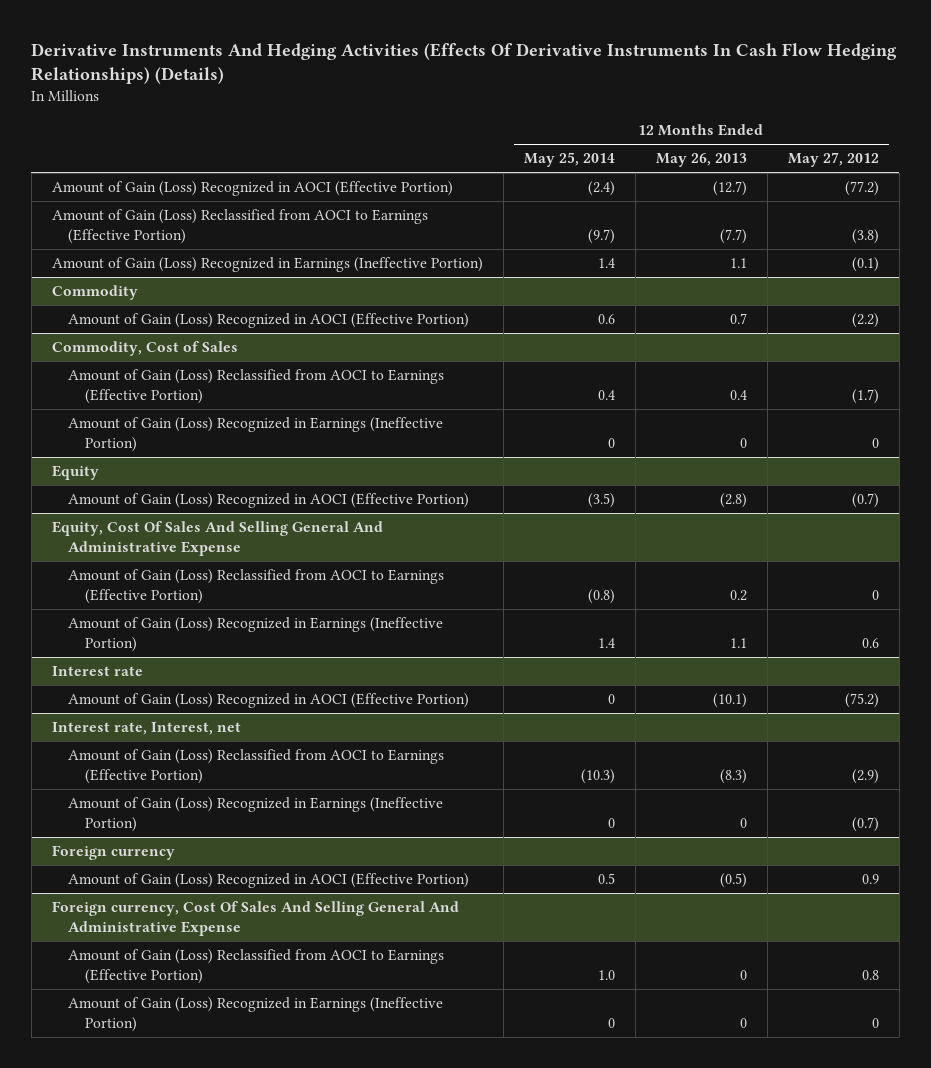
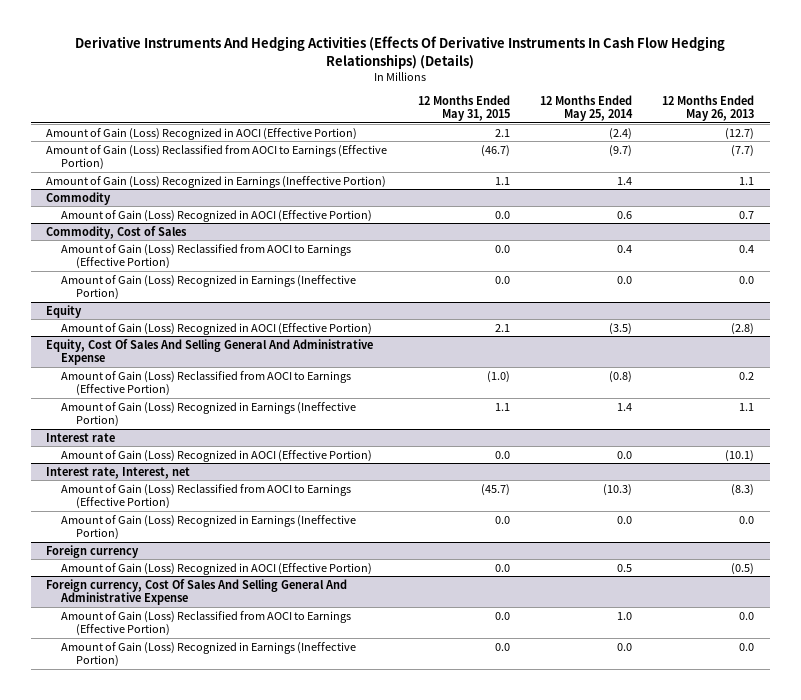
- | 12 Months Ended May 25, 2014 | 12 Months Ended May 26, 2013 | 12 Months Ended May 27, 2012
+ | 12 Months Ended May 31, 2015 | 12 Months Ended May 25, 2014 | 12 Months Ended May 26, 2013
@ Commodity, Cost of Sales
- Amount of Gain (Loss) Recognized in Earnings (Ineffective Portion) | 0 | 0 | 0
+ Amount of Gain (Loss) Recognized in Earnings (Ineffective Portion) | 0.0 | 0.0 | 0.0
@ Interest rate
- Amount of Gain (Loss) Recognized in AOCI (Effective Portion) | 0 | (10.1) | (75.2)
+ Amount of Gain (Loss) Recognized in AOCI (Effective Portion) | 0.0 | 0.0 | (10.1)
@ Interest rate, Interest, net
- Amount of Gain (Loss) Recognized in Earnings (Ineffective Portion) | 0 | 0 | (0.7)
+ Amount of Gain (Loss) Recognized in Earnings (Ineffective Portion) | 0.0 | 0.0 | 0.0
@ Foreign currency, Cost Of Sales And Selling General And Administrative Expense
- Amount of Gain (Loss) Reclassified from AOCI to Earnings (Effective Portion) | 1.0 | 0 | 0.8
- Amount of Gain (Loss) Recognized in Earnings (Ineffective Portion) | 0 | 0 | 0
+ Amount of Gain (Loss) Reclassified from AOCI to Earnings (Effective Portion) | 0.0 | 1.0 | 0.0
+ Amount of Gain (Loss) Recognized in Earnings (Ineffective Portion) | 0.0 | 0.0 | 0.0

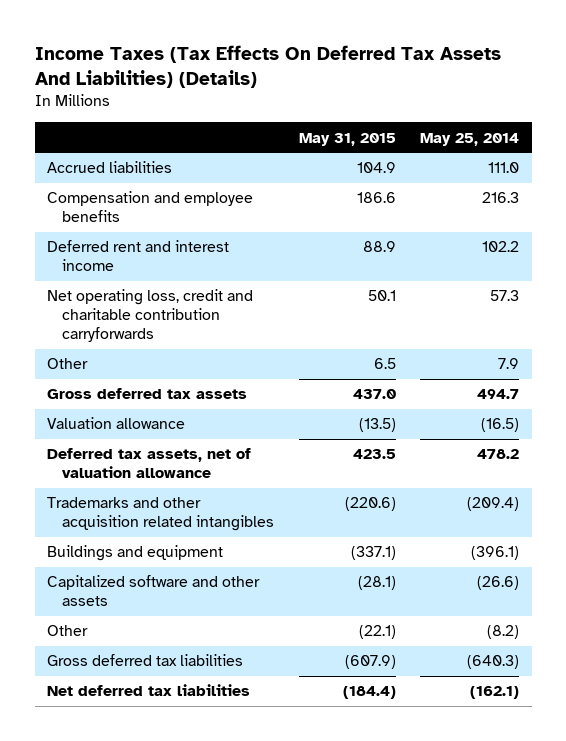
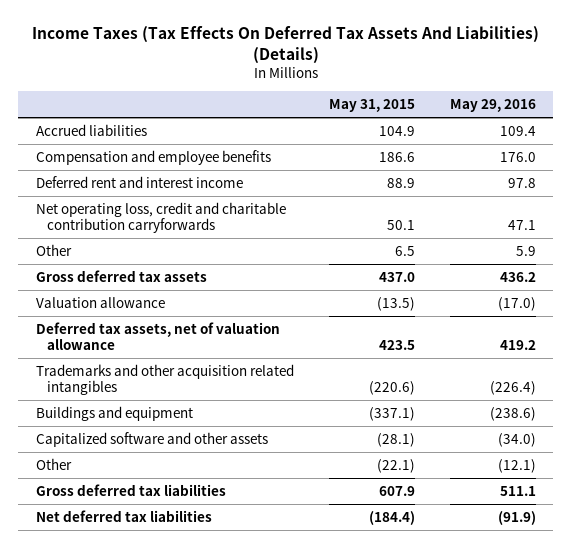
- | May 31, 2015 | May 25, 2014
+ | May 31, 2015 | May 29, 2016
- Gross deferred tax liabilities | (607.9) | (640.3)
+ Gross deferred tax liabilities | 607.9 | 511.1

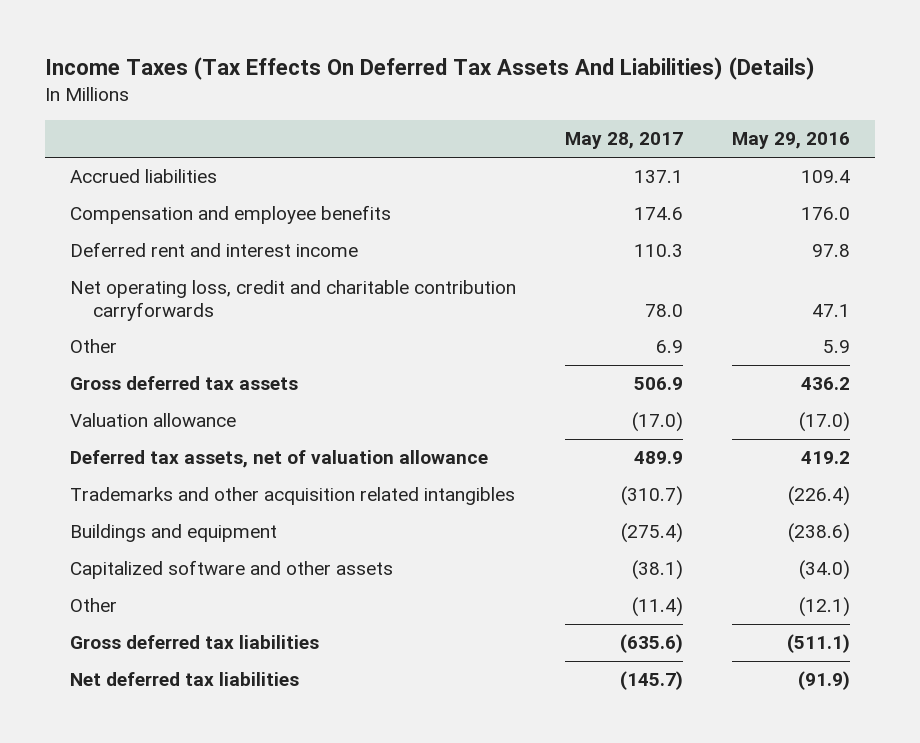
- | May 31, 2015 | May 29, 2016
+ | May 28, 2017 | May 29, 2016
- Gross deferred tax liabilities | 607.9 | 511.1
+ Gross deferred tax liabilities | (635.6) | (511.1)

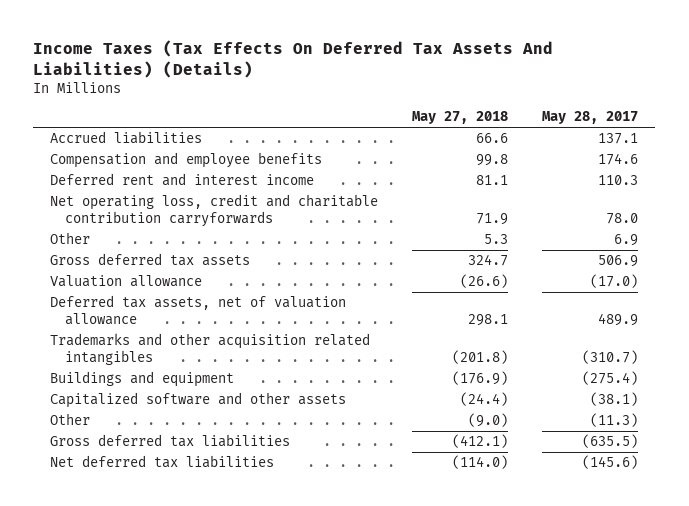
- | May 28, 2017 | May 29, 2016
+ | May 27, 2018 | May 28, 2017
- Other | (11.4) | (12.1)
- Gross deferred tax liabilities | (635.6) | (511.1)
- Net deferred tax liabilities | (145.7) | (91.9)
+ Other | (9.0) | (11.3)
+ Gross deferred tax liabilities | (412.1) | (635.5)
+ Net deferred tax liabilities | (114.0) | (145.6)

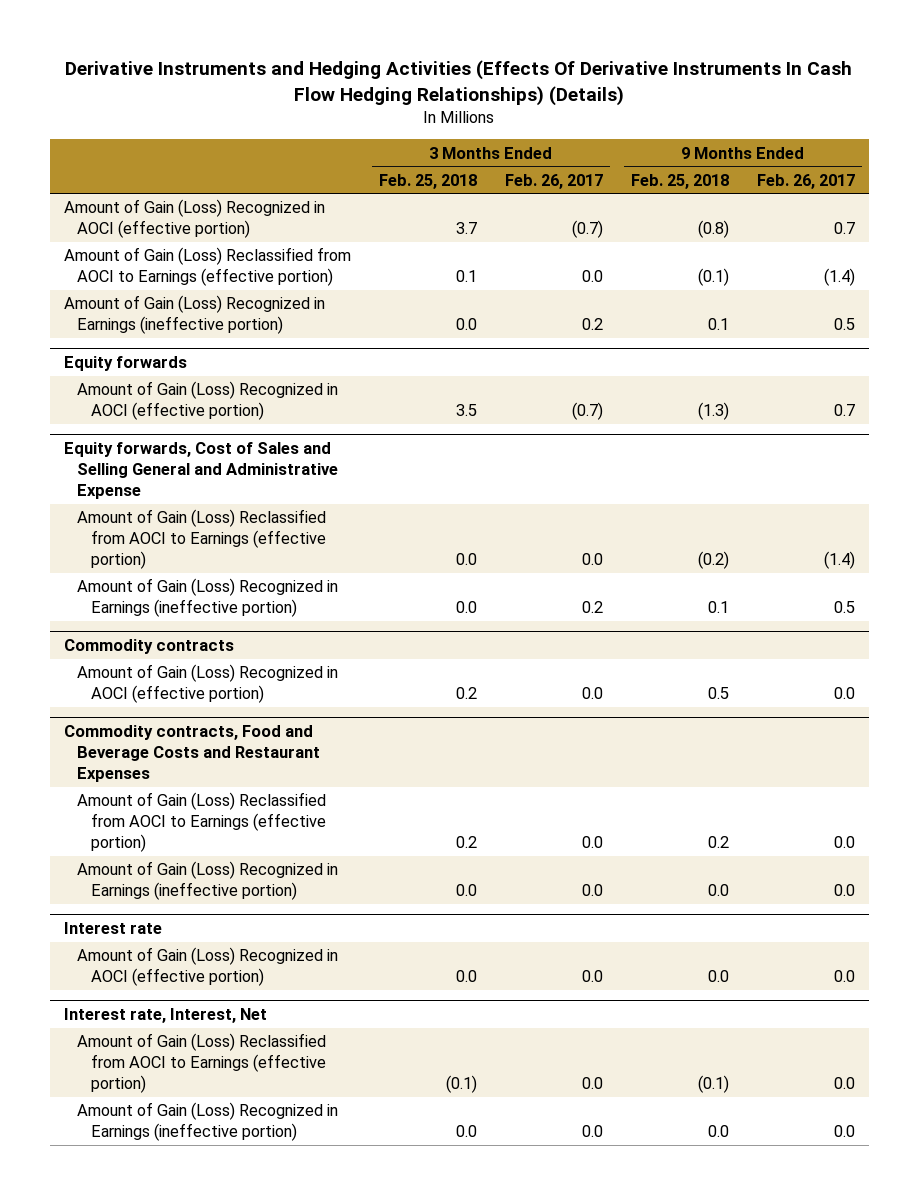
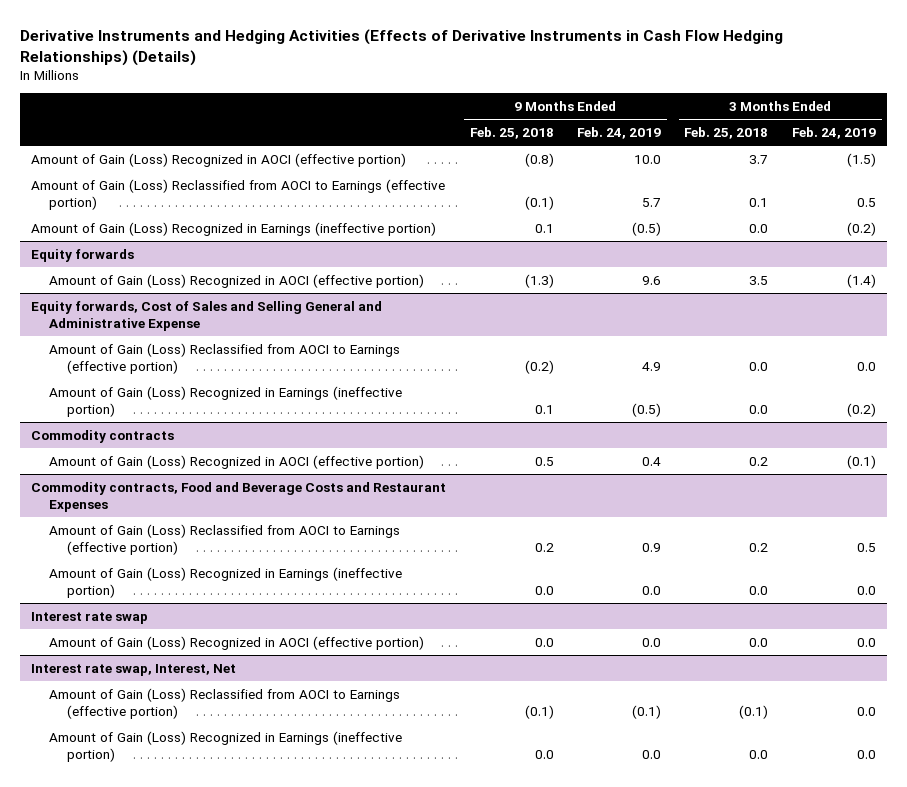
- Derivative Instruments and Hedging Activities (Effects Of Derivative Instruments In Cash Flow Hedging Relationships) (Details)
+ Derivative Instruments and Hedging Activities (Effects of Derivative Instruments in Cash Flow Hedging Relationships) (Details)
- | 3 Months Ended Feb. 25, 2018 | 3 Months Ended Feb. 26, 2017 | 9 Months Ended Feb. 25, 2018 | 9 Months Ended Feb. 26, 2017
+ | 9 Months Ended Feb. 25, 2018 | 9 Months Ended Feb. 24, 2019 | 3 Months Ended Feb. 25, 2018 | 3 Months Ended Feb. 24, 2019
- Interest rate
+ Interest rate swap
- Interest rate, Interest, Net
+ Interest rate swap, Interest, Net

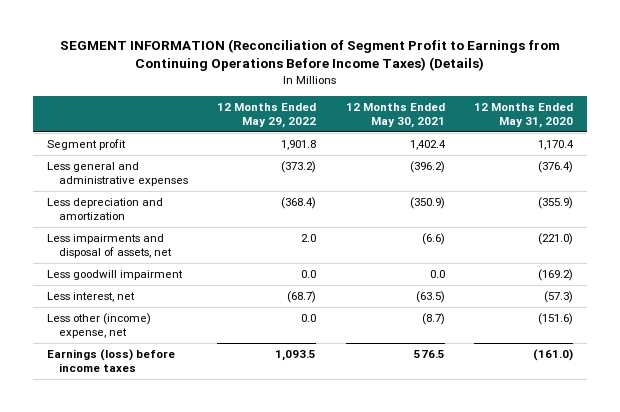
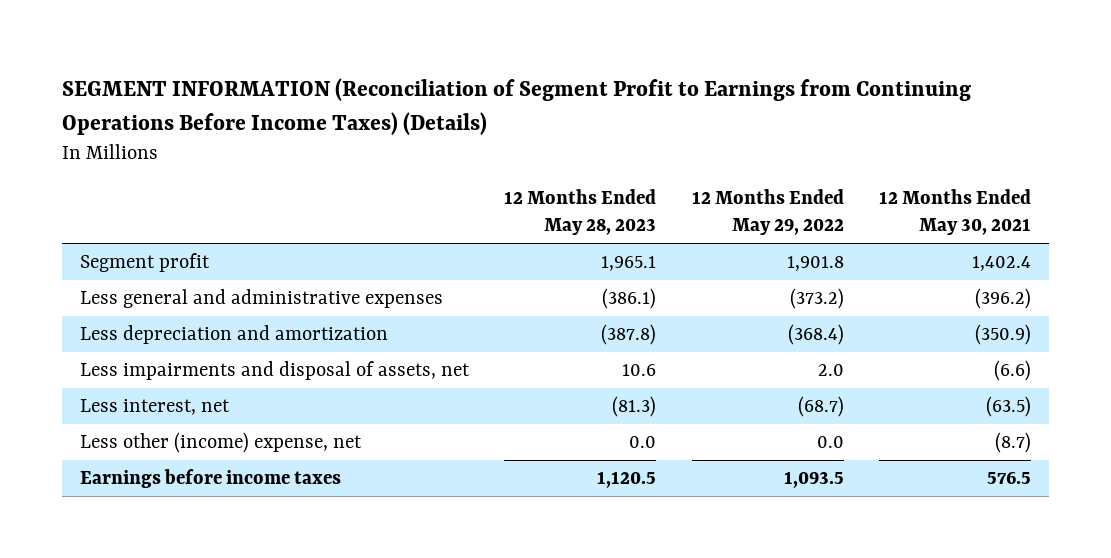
- | 12 Months Ended May 29, 2022 | 12 Months Ended May 30, 2021 | 12 Months Ended May 31, 2020
+ | 12 Months Ended May 28, 2023 | 12 Months Ended May 29, 2022 | 12 Months Ended May 30, 2021
- Less goodwill impairment | 0.0 | 0.0 | (169.2)
- Earnings (loss) before income taxes | 1,093.5 | 576.5 | (161.0)
+ Earnings before income taxes | 1,120.5 | 1,093.5 | 576.5

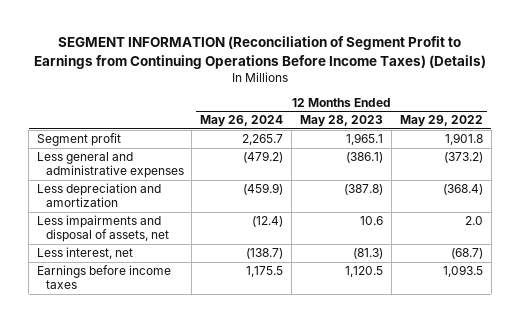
- | 12 Months Ended May 28, 2023 | 12 Months Ended May 29, 2022 | 12 Months Ended May 30, 2021
+ | 12 Months Ended May 26, 2024 | 12 Months Ended May 28, 2023 | 12 Months Ended May 29, 2022
- Less other (income) expense, net | 0.0 | 0.0 | (8.7)

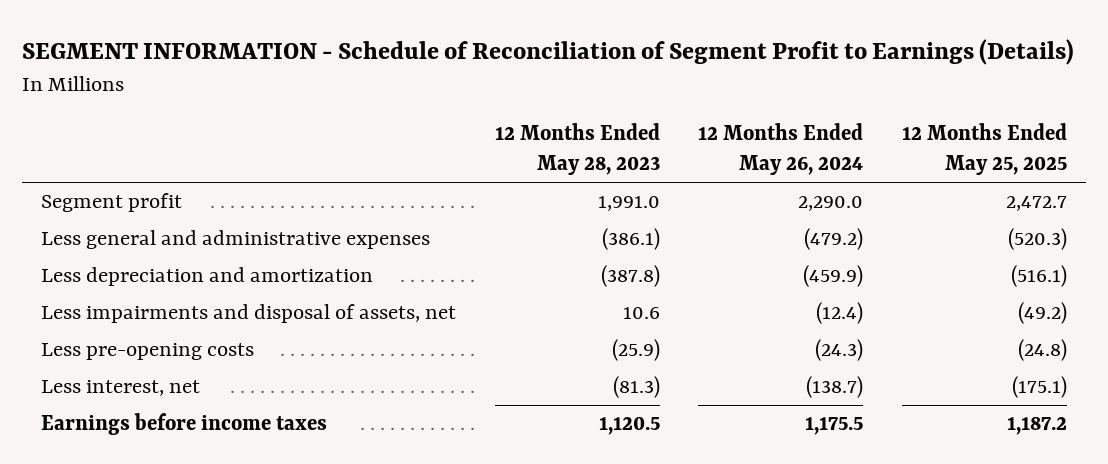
- SEGMENT INFORMATION (Reconciliation of Segment Profit to Earnings from Continuing Operations Before Income Taxes) (Details)
+ SEGMENT INFORMATION - Schedule of Reconciliation of Segment Profit to Earnings (Details)
- | 12 Months Ended May 26, 2024 | 12 Months Ended May 28, 2023 | 12 Months Ended May 29, 2022
+ | 12 Months Ended May 28, 2023 | 12 Months Ended May 26, 2024 | 12 Months Ended May 25, 2025
- Segment profit | 2,265.7 | 1,965.1 | 1,901.8
+ Segment profit | 1,991.0 | 2,290.0 | 2,472.7
+ Less pre-opening costs | (25.9) | (24.3) | (24.8)

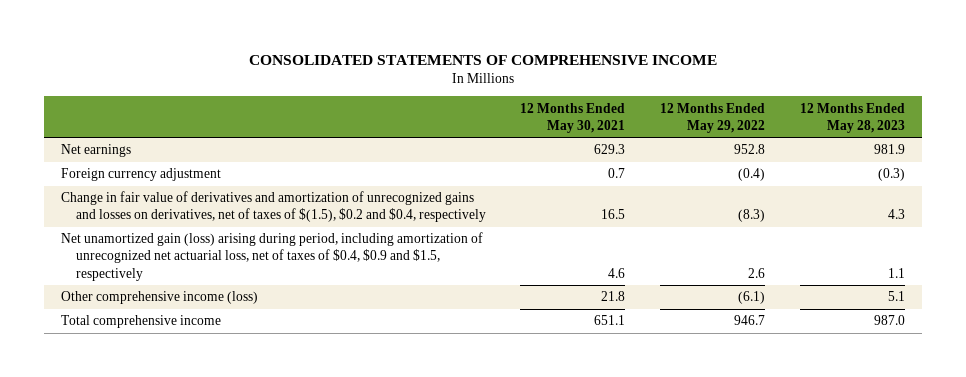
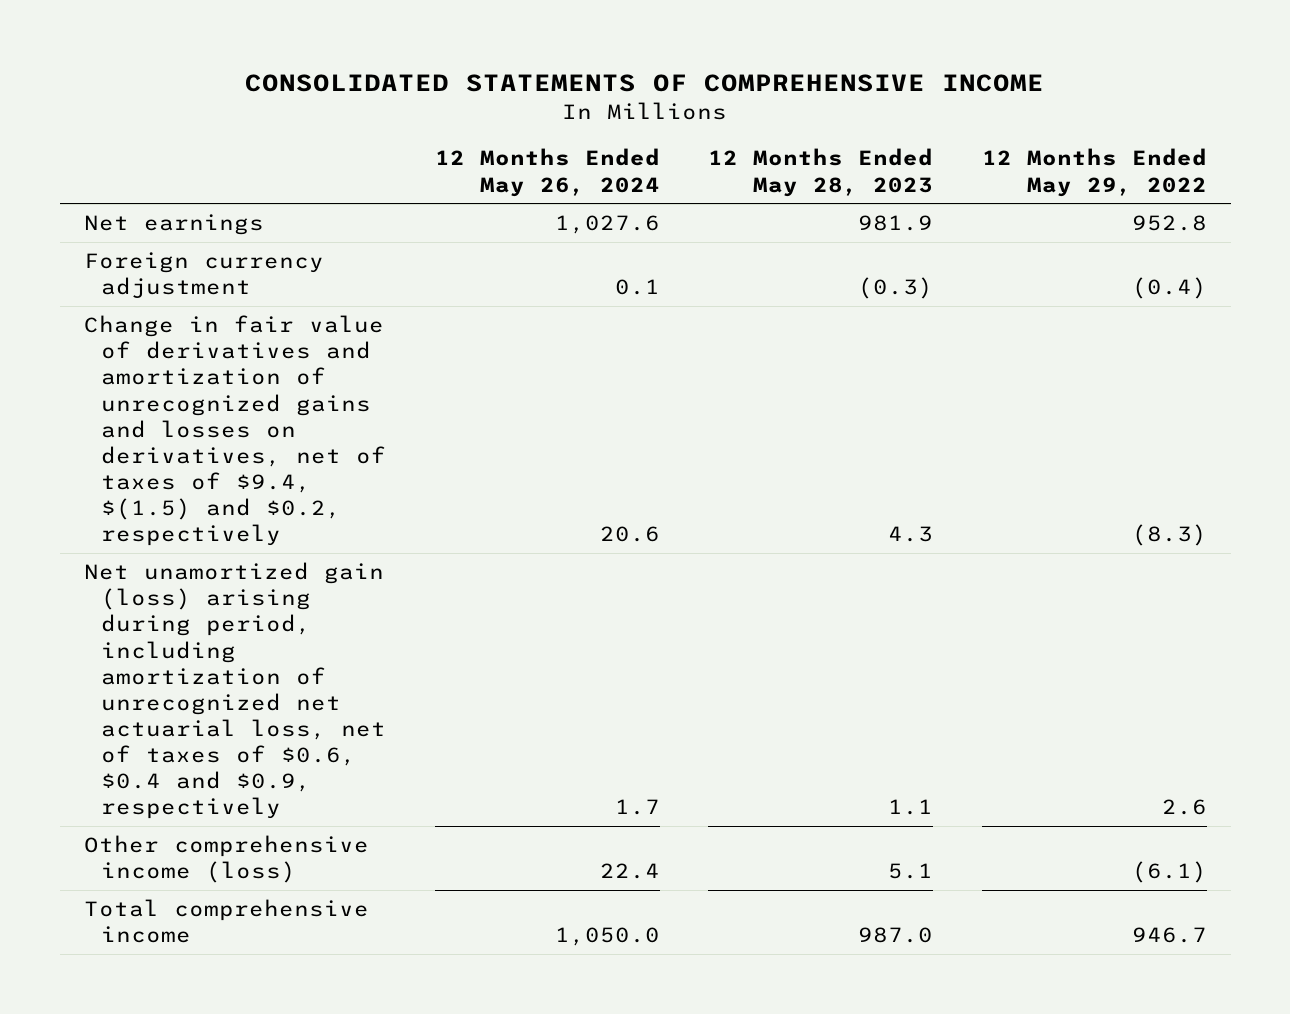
- | 12 Months Ended May 30, 2021 | 12 Months Ended May 29, 2022 | 12 Months Ended May 28, 2023
+ | 12 Months Ended May 26, 2024 | 12 Months Ended May 28, 2023 | 12 Months Ended May 29, 2022
- Change in fair value of derivatives and amortization of unrecognized gains and losses on derivatives, net of taxes of $(1.5), $0.2 and $0.4, respectively | 16.5 | (8.3) | 4.3
- Net unamortized gain (loss) arising during period, including amortization of unrecognized net actuarial loss, net of taxes of $0.4, $0.9 and $1.5, respectively | 4.6 | 2.6 | 1.1
+ Change in fair value of derivatives and amortization of unrecognized gains and losses on derivatives, net of taxes of $9.4, $(1.5) and $0.2, respectively | 20.6 | 4.3 | (8.3)
+ Net unamortized gain (loss) arising during period, including amortization of unrecognized net actuarial loss, net of taxes of $0.6, $0.4 and $0.9, respectively | 1.7 | 1.1 | 2.6

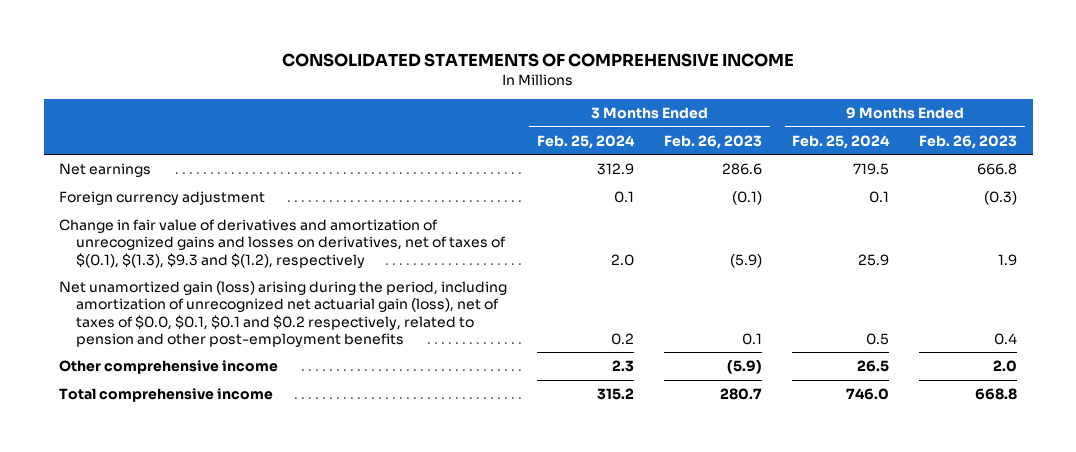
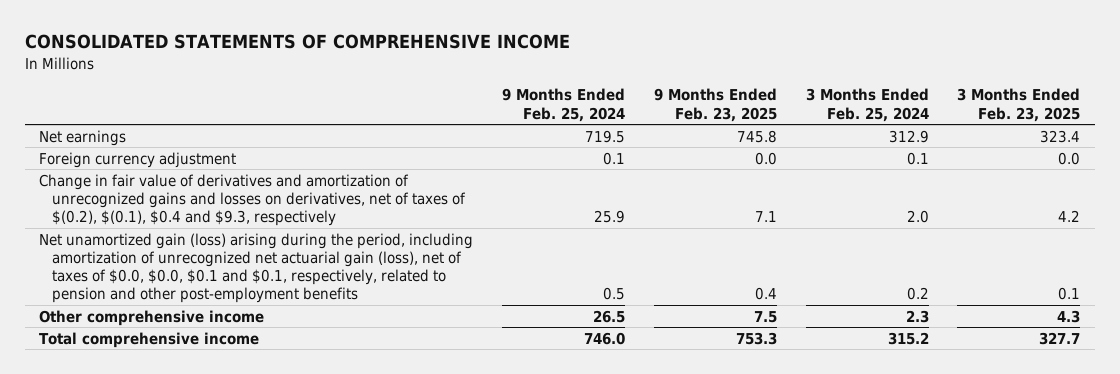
- | 3 Months Ended Feb. 25, 2024 | 3 Months Ended Feb. 26, 2023 | 9 Months Ended Feb. 25, 2024 | 9 Months Ended Feb. 26, 2023
+ | 9 Months Ended Feb. 25, 2024 | 9 Months Ended Feb. 23, 2025 | 3 Months Ended Feb. 25, 2024 | 3 Months Ended Feb. 23, 2025
- Change in fair value of derivatives and amortization of unrecognized gains and losses on derivatives, net of taxes of $(0.1), $(1.3), $9.3 and $(1.2), respectively | 2.0 | (5.9) | 25.9 | 1.9
- Net unamortized gain (loss) arising during the period, including amortization of unrecognized net actuarial gain (loss), net of taxes of $0.0, $0.1, $0.1 and $0.2 respectively, related to pension and other post-employment benefits | 0.2 | 0.1 | 0.5 | 0.4
+ Change in fair value of derivatives and amortization of unrecognized gains and losses on derivatives, net of taxes of $(0.2), $(0.1), $0.4 and $9.3, respectively | 25.9 | 7.1 | 2.0 | 4.2
+ Net unamortized gain (loss) arising during the period, including amortization of unrecognized net actuarial gain (loss), net of taxes of $0.0, $0.0, $0.1 and $0.1, respectively, related to pension and other post-employment benefits | 0.5 | 0.4 | 0.2 | 0.1

